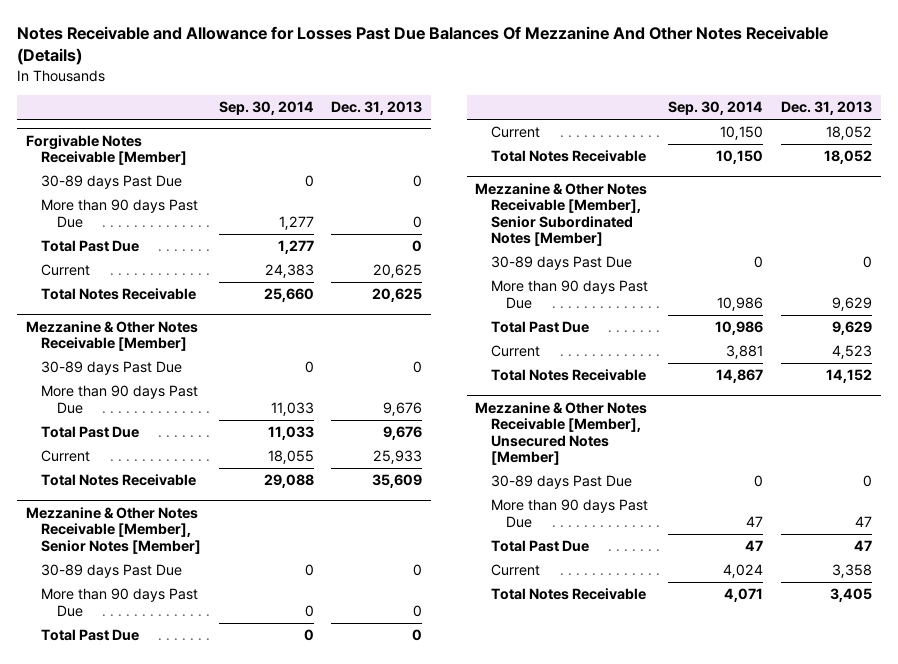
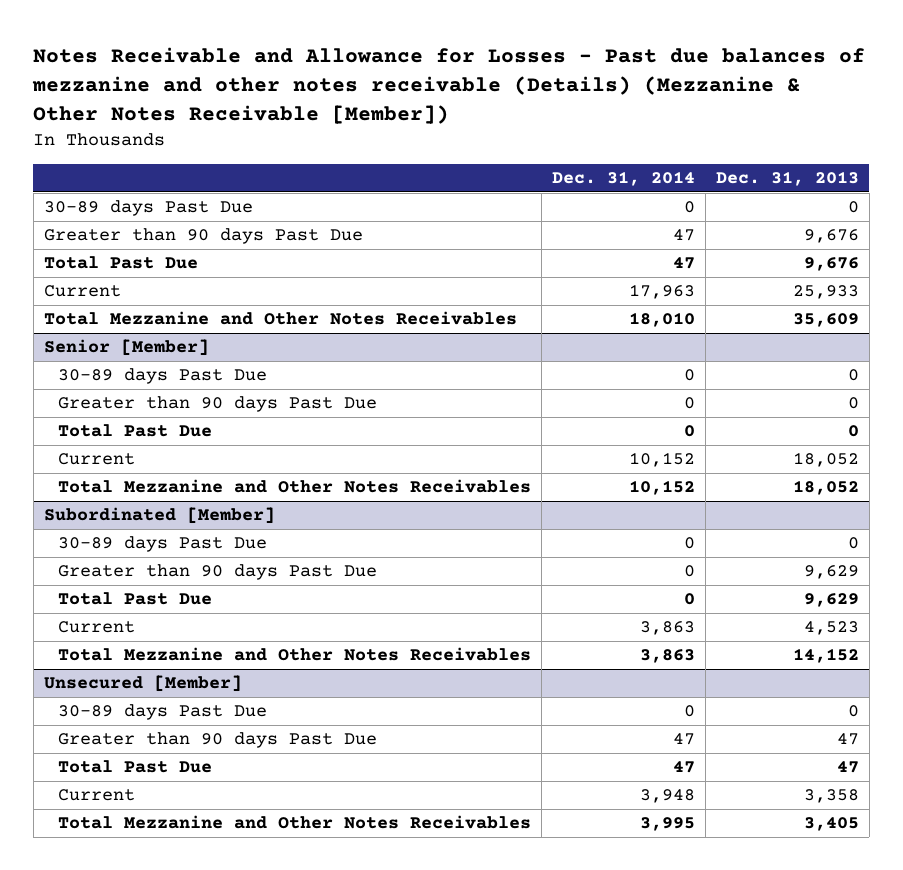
- Notes Receivable and Allowance for Losses Past Due Balances Of Mezzanine And Other Notes Receivable (Details)
+ Notes Receivable and Allowance for Losses - Past due balances of mezzanine and other notes receivable (Details) (Mezzanine & Other Notes Receivable [Member])
- | Sep. 30, 2014 | Dec. 31, 2013
+ | Dec. 31, 2014 | Dec. 31, 2013
- Forgivable Notes Receivable [Member]
- More than 90 days Past Due | 1,277 | 0
- Total Past Due | 1,277 | 0
- Current | 24,383 | 20,625
- Total Notes Receivable | 25,660 | 20,625
- Mezzanine & Other Notes Receivable [Member]
- 30-89 days Past Due | 0 | 0
- More than 90 days Past Due | 11,033 | 9,676
+ Greater than 90 days Past Due | 47 | 9,676
- Total Notes Receivable | 29,088 | 35,609
- Mezzanine & Other Notes Receivable [Member], Senior Notes [Member]
+ Total Mezzanine and Other Notes Receivables | 18,010 | 35,609
+ Senior [Member]
- More than 90 days Past Due | 0 | 0
+ Greater than 90 days Past Due | 0 | 0
- Total Notes Receivable | 10,150 | 18,052
- Mezzanine & Other Notes Receivable [Member], Senior Subordinated Notes [Member]
+ Total Mezzanine and Other Notes Receivables | 10,152 | 18,052
+ Subordinated [Member]
- More than 90 days Past Due | 10,986 | 9,629
+ Greater than 90 days Past Due | 0 | 9,629
- Total Notes Receivable | 14,867 | 14,152
- Mezzanine & Other Notes Receivable [Member], Unsecured Notes [Member]
+ Total Mezzanine and Other Notes Receivables | 3,863 | 14,152
+ Unsecured [Member]
- More than 90 days Past Due | 47 | 47
+ Greater than 90 days Past Due | 47 | 47
- Total Notes Receivable | 4,071 | 3,405
+ Total Mezzanine and Other Notes Receivables | 3,995 | 3,405

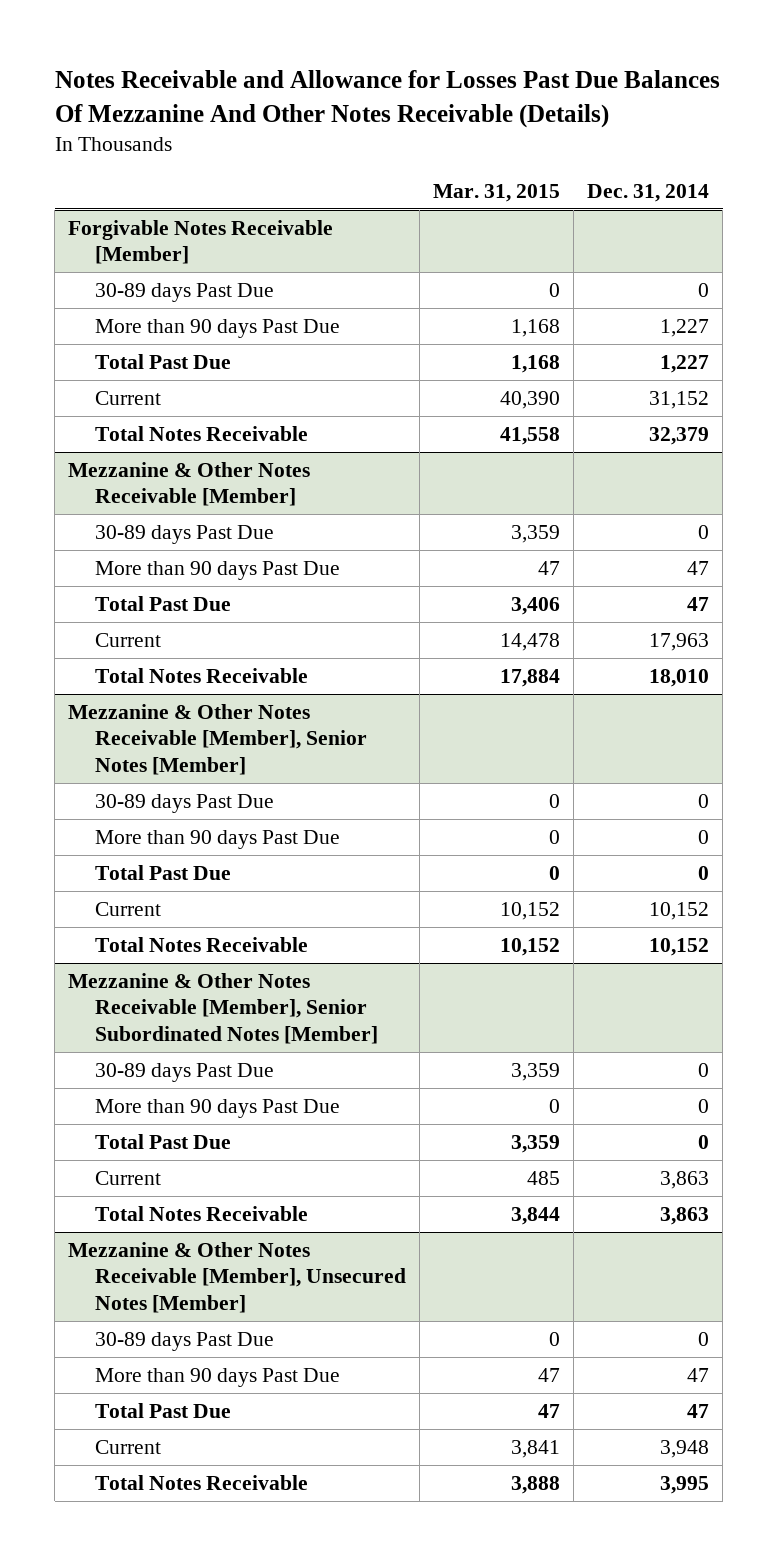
- Notes Receivable and Allowance for Losses - Past due balances of mezzanine and other notes receivable (Details) (Mezzanine & Other Notes Receivable [Member])
+ Notes Receivable and Allowance for Losses Past Due Balances Of Mezzanine And Other Notes Receivable (Details)
- | Dec. 31, 2014 | Dec. 31, 2013
+ | Mar. 31, 2015 | Dec. 31, 2014
+ Forgivable Notes Receivable [Member]
- Greater than 90 days Past Due | 47 | 9,676
+ More than 90 days Past Due | 1,168 | 1,227
+ Total Past Due | 1,168 | 1,227
+ Current | 40,390 | 31,152
+ Total Notes Receivable | 41,558 | 32,379
+ Mezzanine & Other Notes Receivable [Member]
+ 30-89 days Past Due | 3,359 | 0
+ More than 90 days Past Due | 47 | 47
- Total Mezzanine and Other Notes Receivables | 18,010 | 35,609
- Senior [Member]
+ Total Notes Receivable | 17,884 | 18,010
+ Mezzanine & Other Notes Receivable [Member], Senior Notes [Member]
- Greater than 90 days Past Due | 0 | 0
+ More than 90 days Past Due | 0 | 0
- Total Mezzanine and Other Notes Receivables | 10,152 | 18,052
- Subordinated [Member]
+ Total Notes Receivable | 10,152 | 10,152
+ Mezzanine & Other Notes Receivable [Member], Senior Subordinated Notes [Member]
- Greater than 90 days Past Due | 0 | 9,629
+ More than 90 days Past Due | 0 | 0
- Total Mezzanine and Other Notes Receivables | 3,863 | 14,152
- Unsecured [Member]
+ Total Notes Receivable | 3,844 | 3,863
+ Mezzanine & Other Notes Receivable [Member], Unsecured Notes [Member]
- Greater than 90 days Past Due | 47 | 47
+ More than 90 days Past Due | 47 | 47
- Total Mezzanine and Other Notes Receivables | 3,995 | 3,405
+ Total Notes Receivable | 3,888 | 3,995

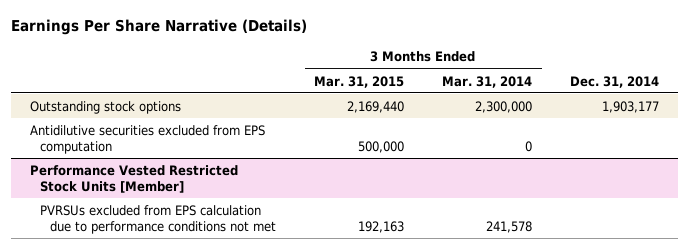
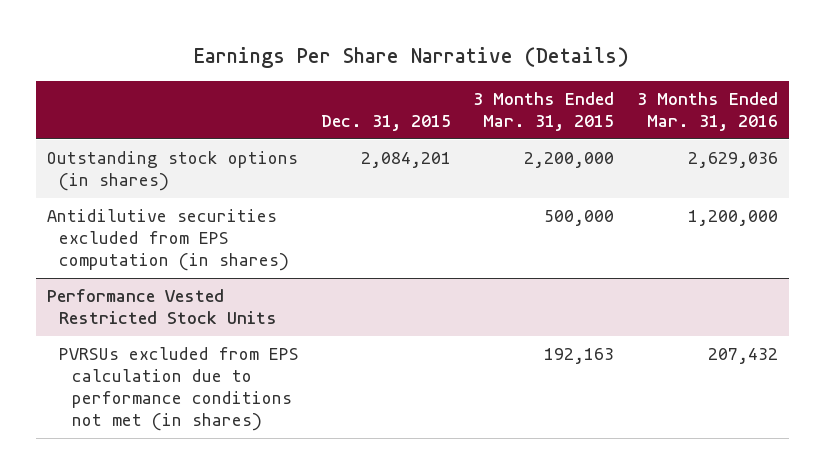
- | 3 Months Ended Mar. 31, 2015 | 3 Months Ended Mar. 31, 2014 | Dec. 31, 2014
+ | Dec. 31, 2015 | 3 Months Ended Mar. 31, 2015 | 3 Months Ended Mar. 31, 2016
- Outstanding stock options | 2,169,440 | 2,300,000 | 1,903,177
- Antidilutive securities excluded from EPS computation | 500,000 | 0 |
- Performance Vested Restricted Stock Units [Member]
- PVRSUs excluded from EPS calculation due to performance conditions not met | 192,163 | 241,578 |
+ Outstanding stock options (in shares) | 2,084,201 | 2,200,000 | 2,629,036
+ Antidilutive securities excluded from EPS computation (in shares) | | 500,000 | 1,200,000
+ Performance Vested Restricted Stock Units
+ PVRSUs excluded from EPS calculation due to performance conditions not met (in shares) | | 192,163 | 207,432

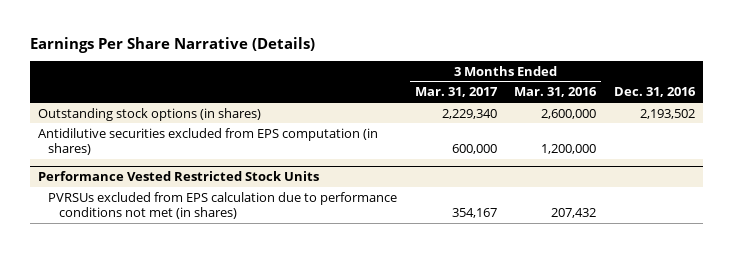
- | Dec. 31, 2015 | 3 Months Ended Mar. 31, 2015 | 3 Months Ended Mar. 31, 2016
+ | 3 Months Ended Mar. 31, 2017 | 3 Months Ended Mar. 31, 2016 | Dec. 31, 2016
- Outstanding stock options (in shares) | 2,084,201 | 2,200,000 | 2,629,036
+ Outstanding stock options (in shares) | 2,229,340 | 2,600,000 | 2,193,502

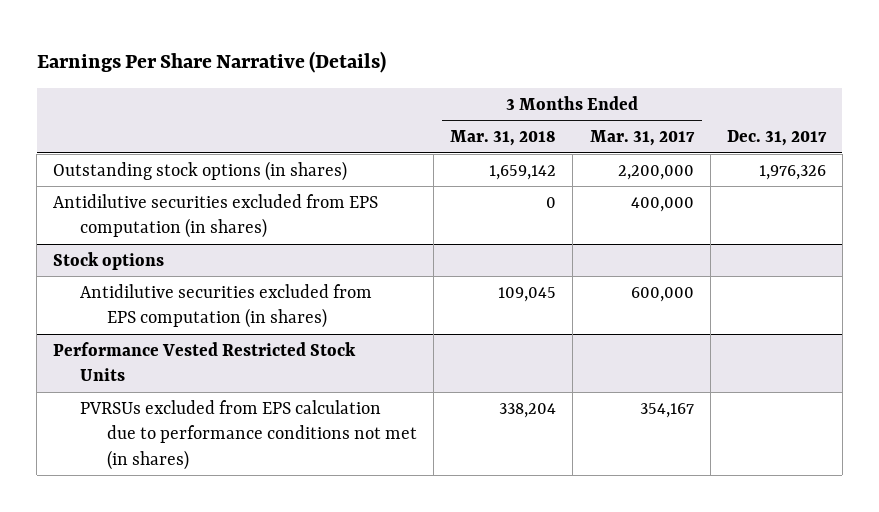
- | 3 Months Ended Mar. 31, 2017 | 3 Months Ended Mar. 31, 2016 | Dec. 31, 2016
+ | 3 Months Ended Mar. 31, 2018 | 3 Months Ended Mar. 31, 2017 | Dec. 31, 2017
- Outstanding stock options (in shares) | 2,229,340 | 2,600,000 | 2,193,502
+ Outstanding stock options (in shares) | 1,659,142 | 2,200,000 | 1,976,326
+ Antidilutive securities excluded from EPS computation (in shares) | 0 | 400,000 |
+ Stock options

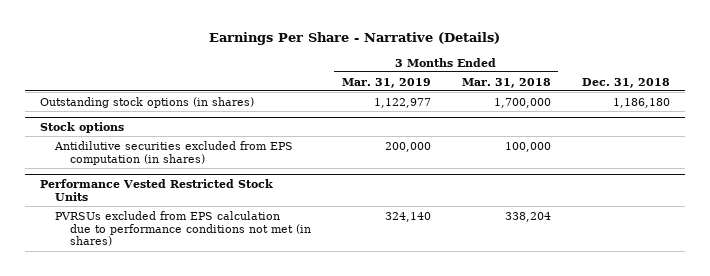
- Earnings Per Share Narrative (Details)
+ Earnings Per Share - Narrative (Details)
- | 3 Months Ended Mar. 31, 2018 | 3 Months Ended Mar. 31, 2017 | Dec. 31, 2017
+ | 3 Months Ended Mar. 31, 2019 | 3 Months Ended Mar. 31, 2018 | Dec. 31, 2018
- Outstanding stock options (in shares) | 1,659,142 | 2,200,000 | 1,976,326
- Antidilutive securities excluded from EPS computation (in shares) | 0 | 400,000 |
+ Outstanding stock options (in shares) | 1,122,977 | 1,700,000 | 1,186,180
@ Stock options
- Antidilutive securities excluded from EPS computation (in shares) | 109,045 | 600,000 |
+ Antidilutive securities excluded from EPS computation (in shares) | 200,000 | 100,000 |

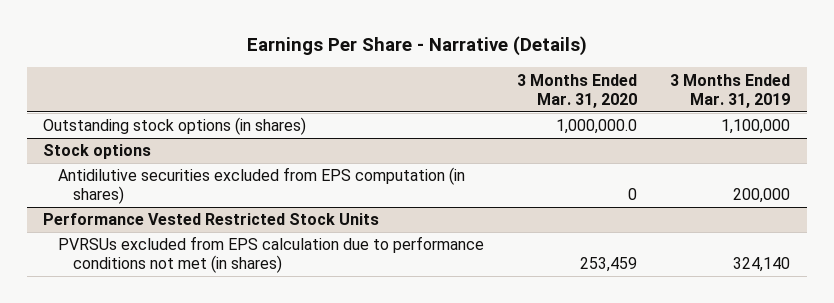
- | 3 Months Ended Mar. 31, 2019 | 3 Months Ended Mar. 31, 2018 | Dec. 31, 2018
+ | 3 Months Ended Mar. 31, 2020 | 3 Months Ended Mar. 31, 2019
- Outstanding stock options (in shares) | 1,122,977 | 1,700,000 | 1,186,180
+ Outstanding stock options (in shares) | 1,000,000.0 | 1,100,000

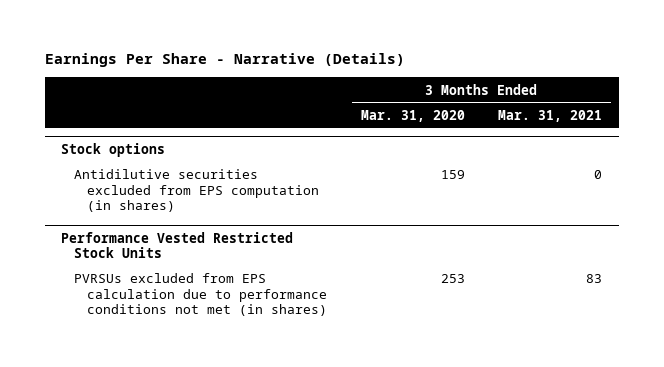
- | 3 Months Ended Mar. 31, 2020 | 3 Months Ended Mar. 31, 2019
+ | 3 Months Ended Mar. 31, 2020 | 3 Months Ended Mar. 31, 2021
- Outstanding stock options (in shares) | 1,000,000.0 | 1,100,000
@ Stock options
- Antidilutive securities excluded from EPS computation (in shares) | 0 | 200,000
+ Antidilutive securities excluded from EPS computation (in shares) | 159 | 0
@ Performance Vested Restricted Stock Units
- PVRSUs excluded from EPS calculation due to performance conditions not met (in shares) | 253,459 | 324,140
+ PVRSUs excluded from EPS calculation due to performance conditions not met (in shares) | 253 | 83

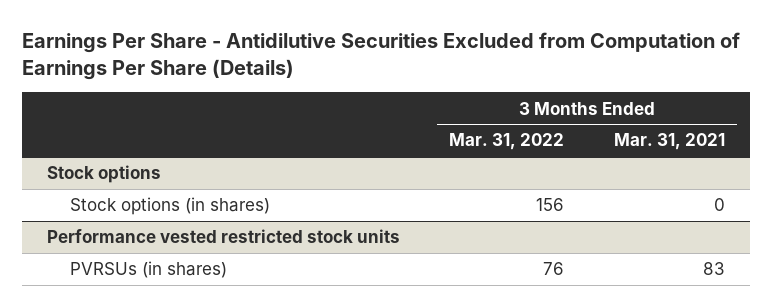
- Earnings Per Share - Narrative (Details)
+ Earnings Per Share - Antidilutive Securities Excluded from Computation of Earnings Per Share (Details)
- | 3 Months Ended Mar. 31, 2020 | 3 Months Ended Mar. 31, 2021
+ | 3 Months Ended Mar. 31, 2022 | 3 Months Ended Mar. 31, 2021
@ Stock options
- Antidilutive securities excluded from EPS computation (in shares) | 159 | 0
- Performance Vested Restricted Stock Units
- PVRSUs excluded from EPS calculation due to performance conditions not met (in shares) | 253 | 83
@ Stock options
+ Stock options (in shares) | 156 | 0
+ Performance vested restricted stock units
+ PVRSUs (in shares) | 76 | 83

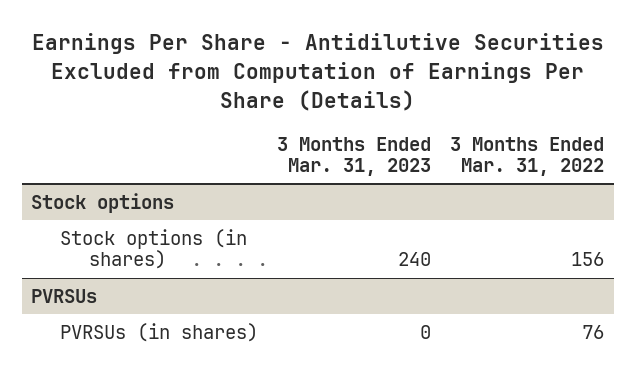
- | 3 Months Ended Mar. 31, 2022 | 3 Months Ended Mar. 31, 2021
+ | 3 Months Ended Mar. 31, 2023 | 3 Months Ended Mar. 31, 2022
- Performance vested restricted stock units
+ PVRSUs

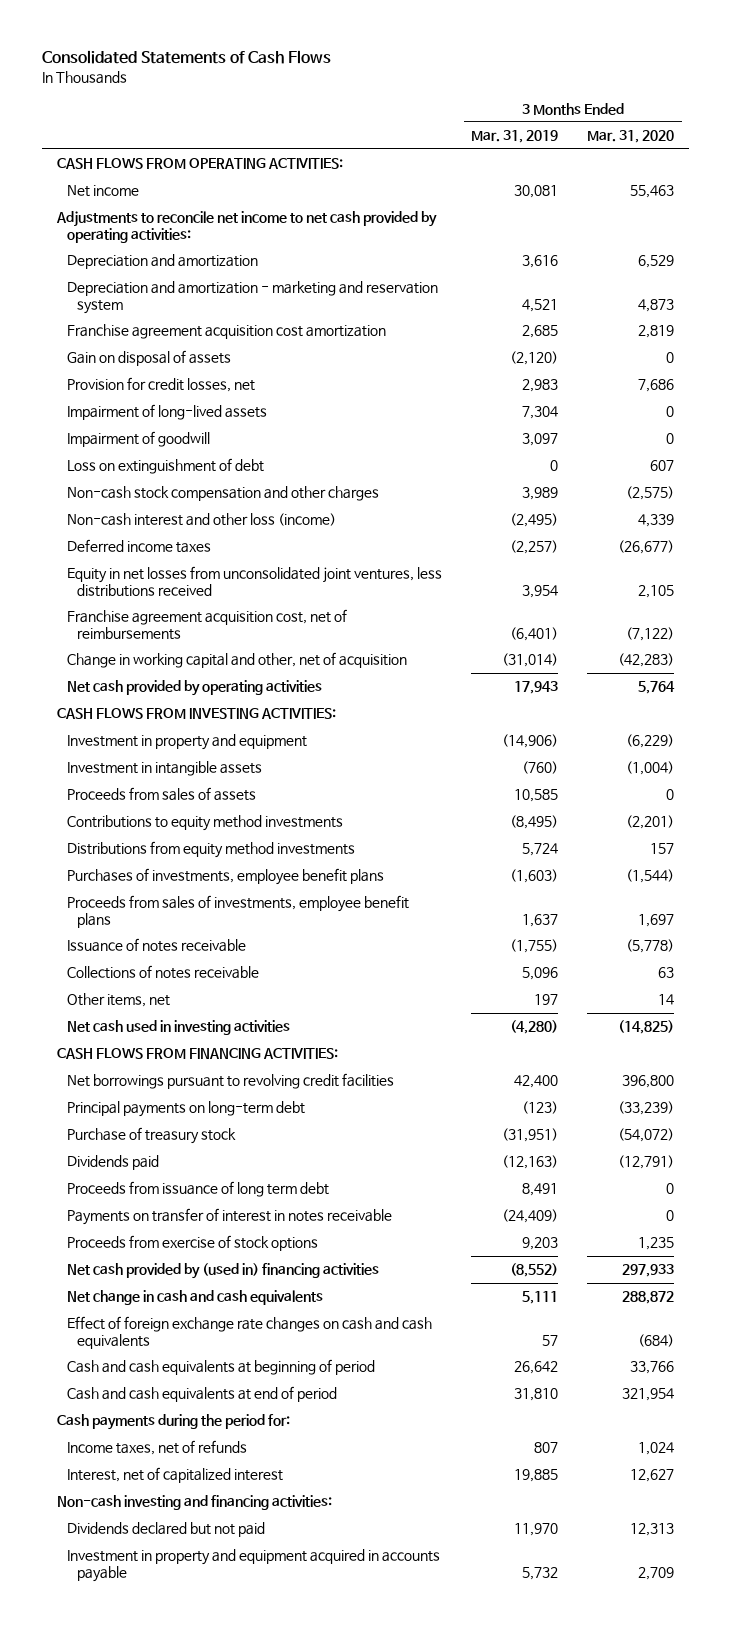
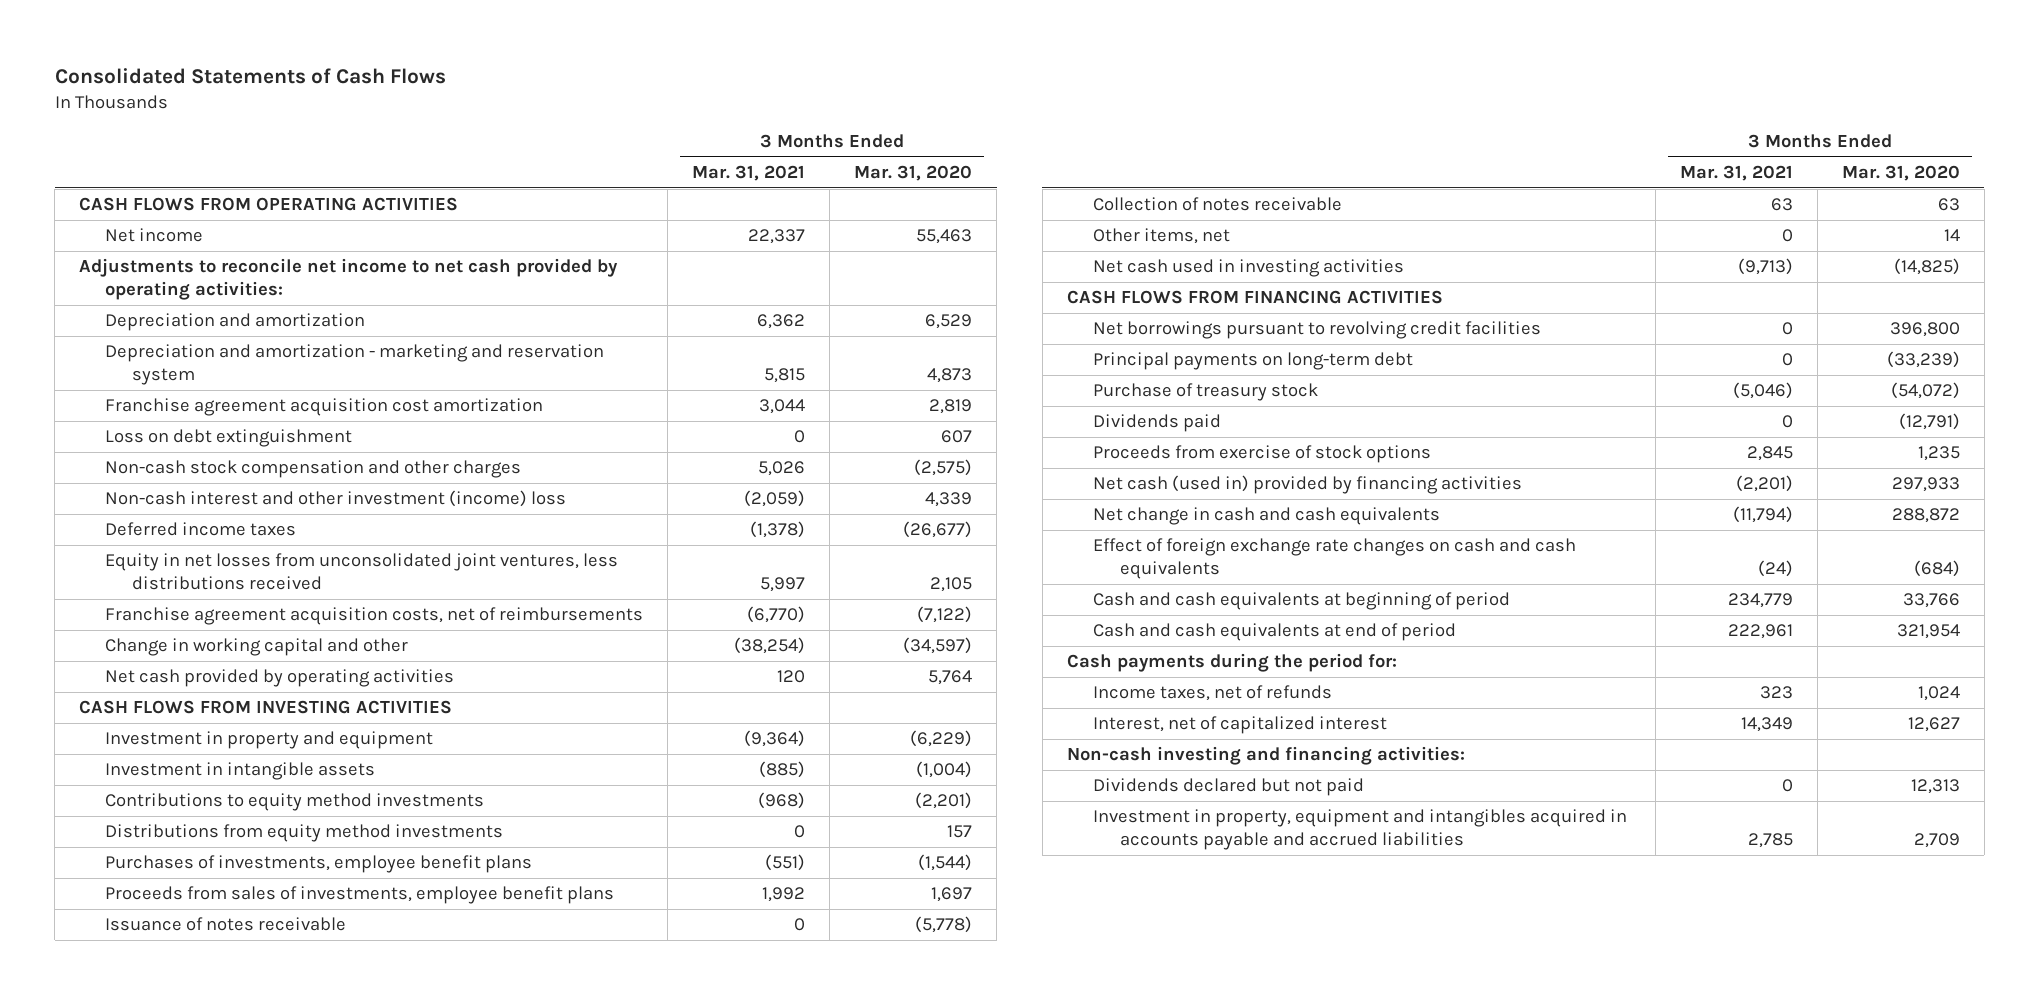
- | 3 Months Ended Mar. 31, 2019 | 3 Months Ended Mar. 31, 2020
+ | 3 Months Ended Mar. 31, 2021 | 3 Months Ended Mar. 31, 2020
- CASH FLOWS FROM OPERATING ACTIVITIES:
+ CASH FLOWS FROM OPERATING ACTIVITIES
- Gain on disposal of assets | (2,120) | 0
- Provision for credit losses, net | 2,983 | 7,686
- Impairment of long-lived assets | 7,304 | 0
- Impairment of goodwill | 3,097 | 0
- Loss on extinguishment of debt | 0 | 607
+ Loss on debt extinguishment | 0 | 607
- Non-cash interest and other loss (income) | (2,495) | 4,339
+ Non-cash interest and other investment (income) loss | (2,059) | 4,339
- Franchise agreement acquisition cost, net of reimbursements | (6,401) | (7,122)
- Change in working capital and other, net of acquisition | (31,014) | (42,283)
+ Franchise agreement acquisition costs, net of reimbursements | (6,770) | (7,122)
+ Change in working capital and other | (38,254) | (34,597)
- CASH FLOWS FROM INVESTING ACTIVITIES:
+ CASH FLOWS FROM INVESTING ACTIVITIES
- Proceeds from sales of assets | 10,585 | 0
- Collections of notes receivable | 5,096 | 63
+ Collection of notes receivable | 63 | 63
- CASH FLOWS FROM FINANCING ACTIVITIES:
+ CASH FLOWS FROM FINANCING ACTIVITIES
- Proceeds from issuance of long term debt | 8,491 | 0
- Payments on transfer of interest in notes receivable | (24,409) | 0
- Net cash provided by (used in) financing activities | (8,552) | 297,933
+ Net cash (used in) provided by financing activities | (2,201) | 297,933
- Investment in property and equipment acquired in accounts payable | 5,732 | 2,709
+ Investment in property, equipment and intangibles acquired in accounts payable and accrued liabilities | 2,785 | 2,709

